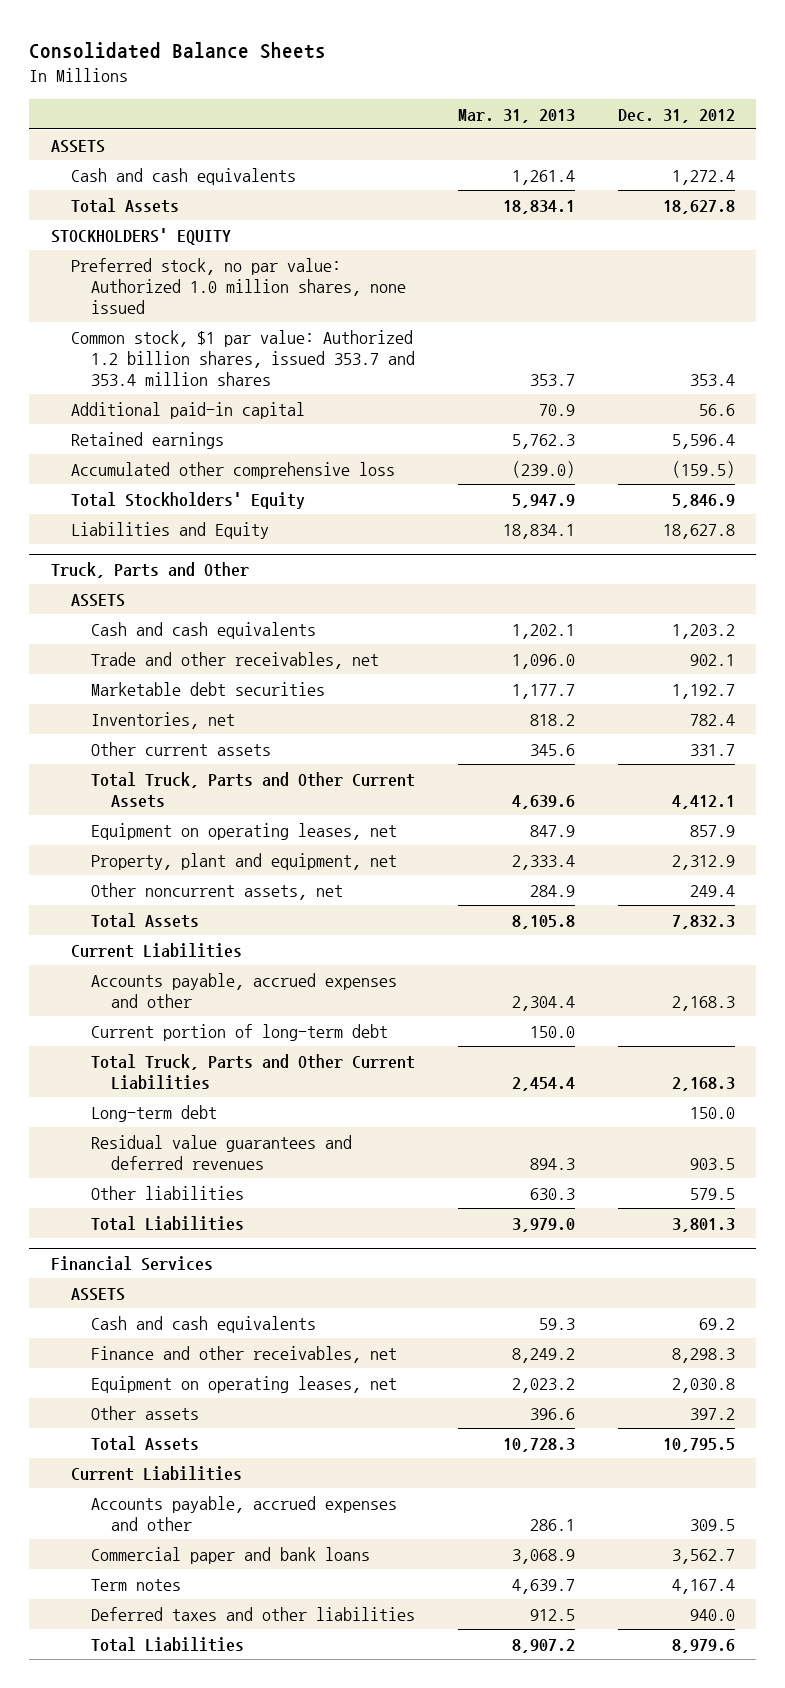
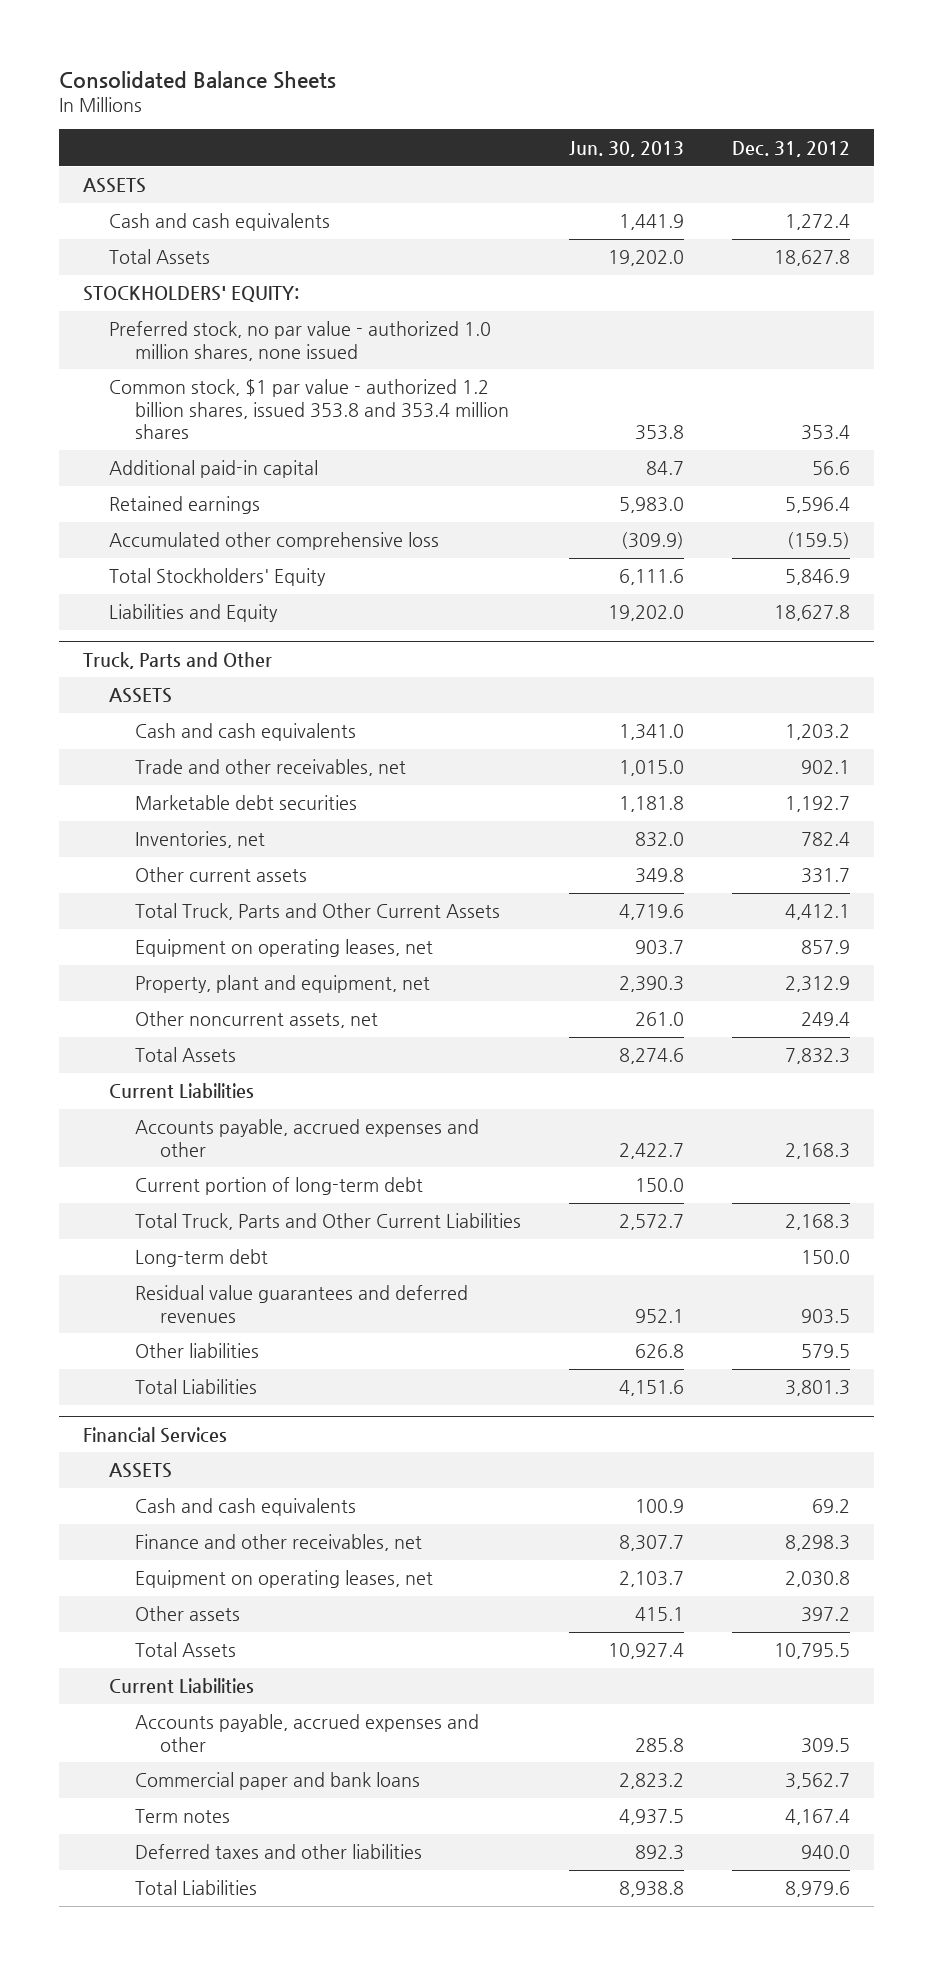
- | Mar. 31, 2013 | Dec. 31, 2012
+ | Jun. 30, 2013 | Dec. 31, 2012
- STOCKHOLDERS' EQUITY
- Preferred stock, no par value: Authorized 1.0 million shares, none issued
- Common stock, $1 par value: Authorized 1.2 billion shares, issued 353.7 and 353.4 million shares | 353.7 | 353.4
+ STOCKHOLDERS' EQUITY:
+ Preferred stock, no par value - authorized 1.0 million shares, none issued
+ Common stock, $1 par value - authorized 1.2 billion shares, issued 353.8 and 353.4 million shares | 353.8 | 353.4

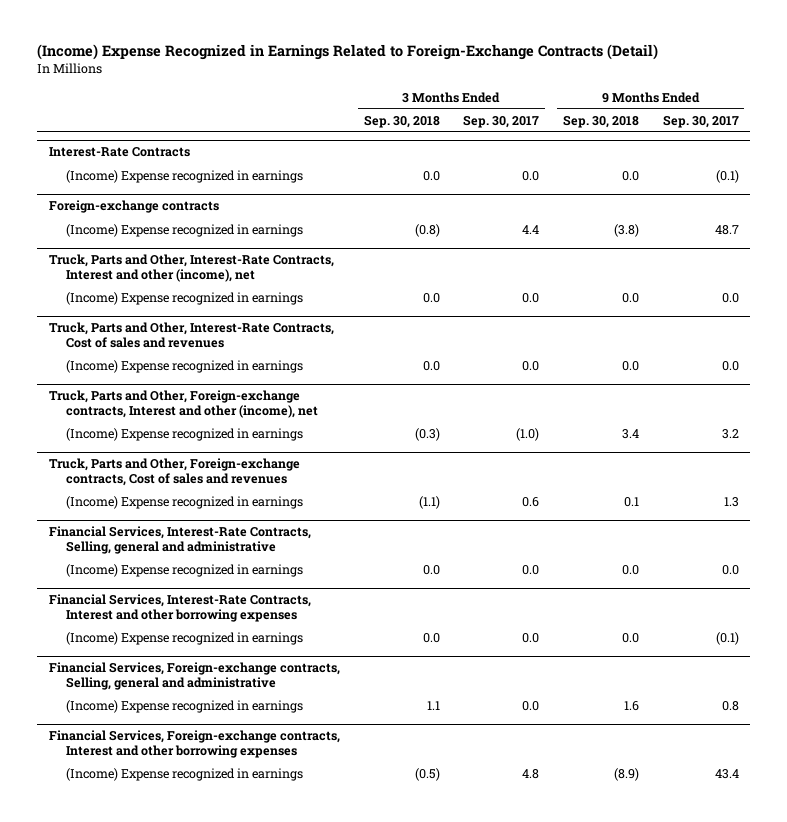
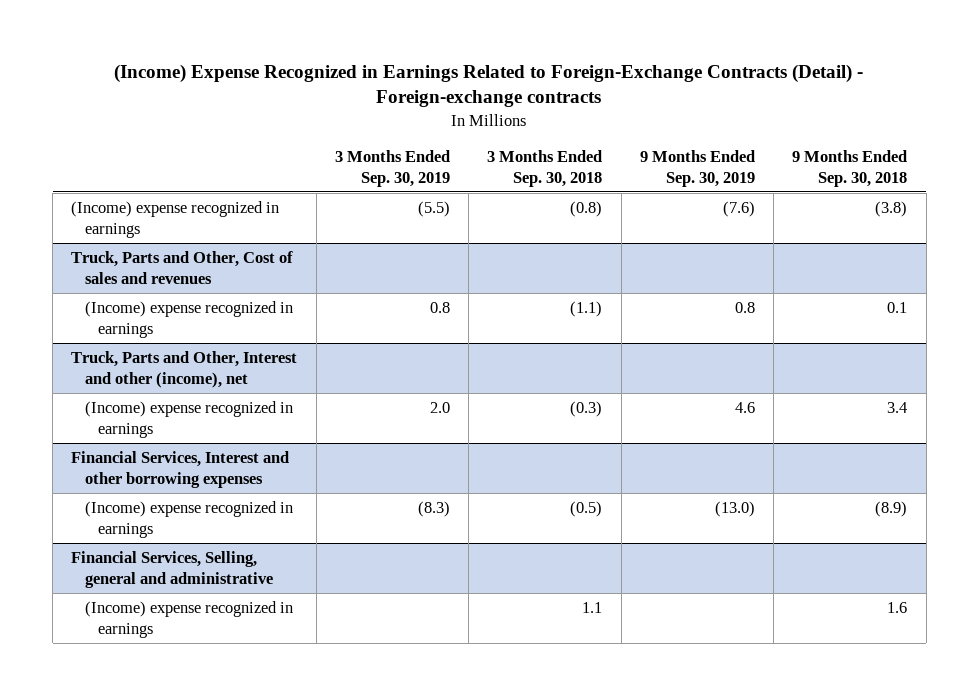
- (Income) Expense Recognized in Earnings Related to Foreign-Exchange Contracts (Detail)
+ (Income) Expense Recognized in Earnings Related to Foreign-Exchange Contracts (Detail) - Foreign-exchange contracts
- | 3 Months Ended Sep. 30, 2018 | 3 Months Ended Sep. 30, 2017 | 9 Months Ended Sep. 30, 2018 | 9 Months Ended Sep. 30, 2017
+ | 3 Months Ended Sep. 30, 2019 | 3 Months Ended Sep. 30, 2018 | 9 Months Ended Sep. 30, 2019 | 9 Months Ended Sep. 30, 2018
- Interest-Rate Contracts
- (Income) Expense recognized in earnings | 0.0 | 0.0 | 0.0 | (0.1)
- Foreign-exchange contracts
- (Income) Expense recognized in earnings | (0.8) | 4.4 | (3.8) | 48.7
- Truck, Parts and Other, Interest-Rate Contracts, Interest and other (income), net
- (Income) Expense recognized in earnings | 0.0 | 0.0 | 0.0 | 0.0
- Truck, Parts and Other, Interest-Rate Contracts, Cost of sales and revenues
- (Income) Expense recognized in earnings | 0.0 | 0.0 | 0.0 | 0.0
- Truck, Parts and Other, Foreign-exchange contracts, Interest and other (income), net
- (Income) Expense recognized in earnings | (0.3) | (1.0) | 3.4 | 3.2
- Truck, Parts and Other, Foreign-exchange contracts, Cost of sales and revenues
- (Income) Expense recognized in earnings | (1.1) | 0.6 | 0.1 | 1.3
- Financial Services, Interest-Rate Contracts, Selling, general and administrative
- (Income) Expense recognized in earnings | 0.0 | 0.0 | 0.0 | 0.0
- Financial Services, Interest-Rate Contracts, Interest and other borrowing expenses
- (Income) Expense recognized in earnings | 0.0 | 0.0 | 0.0 | (0.1)
- Financial Services, Foreign-exchange contracts, Selling, general and administrative
- (Income) Expense recognized in earnings | 1.1 | 0.0 | 1.6 | 0.8
- Financial Services, Foreign-exchange contracts, Interest and other borrowing expenses
- (Income) Expense recognized in earnings | (0.5) | 4.8 | (8.9) | 43.4
+ (Income) expense recognized in earnings | (5.5) | (0.8) | (7.6) | (3.8)
+ Truck, Parts and Other, Cost of sales and revenues
+ (Income) expense recognized in earnings | 0.8 | (1.1) | 0.8 | 0.1
+ Truck, Parts and Other, Interest and other (income), net
+ (Income) expense recognized in earnings | 2.0 | (0.3) | 4.6 | 3.4
+ Financial Services, Interest and other borrowing expenses
+ (Income) expense recognized in earnings | (8.3) | (0.5) | (13.0) | (8.9)
+ Financial Services, Selling, general and administrative
+ (Income) expense recognized in earnings | | 1.1 | | 1.6

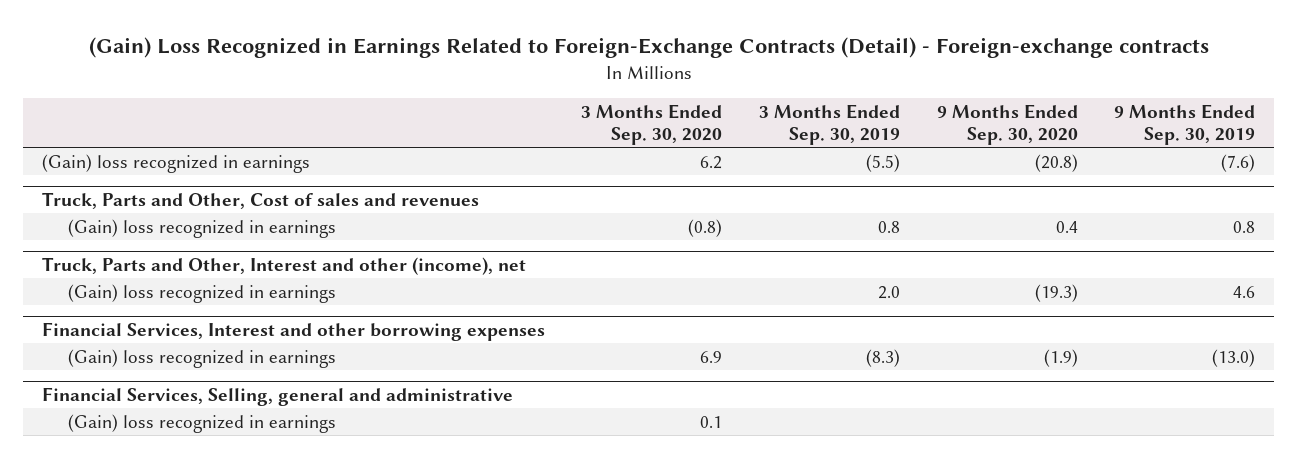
- (Income) Expense Recognized in Earnings Related to Foreign-Exchange Contracts (Detail) - Foreign-exchange contracts
+ (Gain) Loss Recognized in Earnings Related to Foreign-Exchange Contracts (Detail) - Foreign-exchange contracts
- | 3 Months Ended Sep. 30, 2019 | 3 Months Ended Sep. 30, 2018 | 9 Months Ended Sep. 30, 2019 | 9 Months Ended Sep. 30, 2018
+ | 3 Months Ended Sep. 30, 2020 | 3 Months Ended Sep. 30, 2019 | 9 Months Ended Sep. 30, 2020 | 9 Months Ended Sep. 30, 2019
- (Income) expense recognized in earnings | (5.5) | (0.8) | (7.6) | (3.8)
+ (Gain) loss recognized in earnings | 6.2 | (5.5) | (20.8) | (7.6)
@ Truck, Parts and Other, Cost of sales and revenues
- (Income) expense recognized in earnings | 0.8 | (1.1) | 0.8 | 0.1
+ (Gain) loss recognized in earnings | (0.8) | 0.8 | 0.4 | 0.8
@ Truck, Parts and Other, Interest and other (income), net
- (Income) expense recognized in earnings | 2.0 | (0.3) | 4.6 | 3.4
+ (Gain) loss recognized in earnings | | 2.0 | (19.3) | 4.6
@ Financial Services, Interest and other borrowing expenses
- (Income) expense recognized in earnings | (8.3) | (0.5) | (13.0) | (8.9)
+ (Gain) loss recognized in earnings | 6.9 | (8.3) | (1.9) | (13.0)
@ Financial Services, Selling, general and administrative
- (Income) expense recognized in earnings | | 1.1 | | 1.6
+ (Gain) loss recognized in earnings | 0.1 | | |

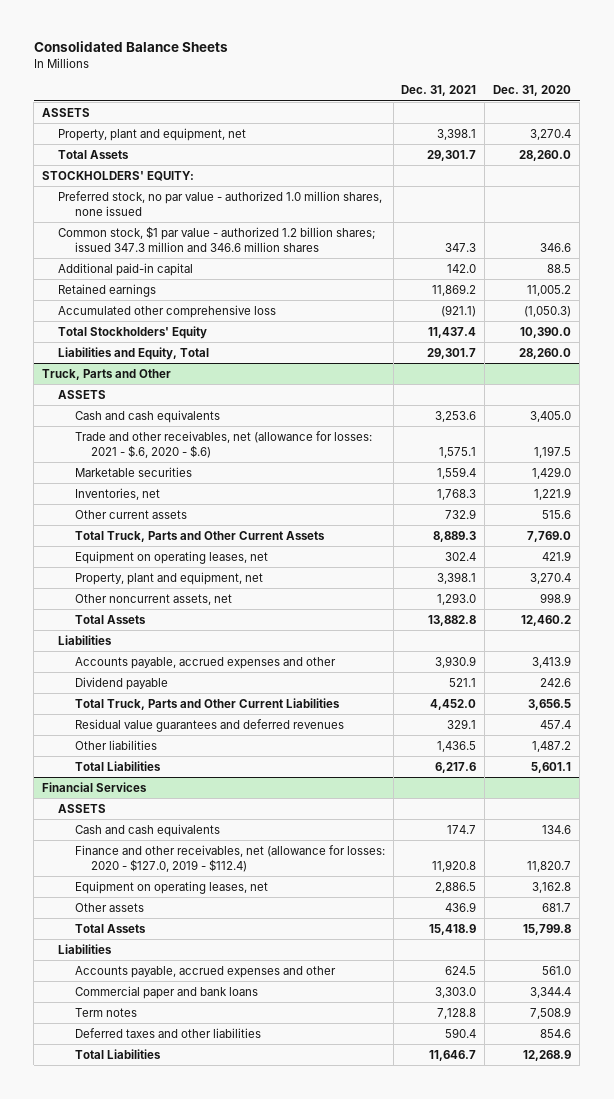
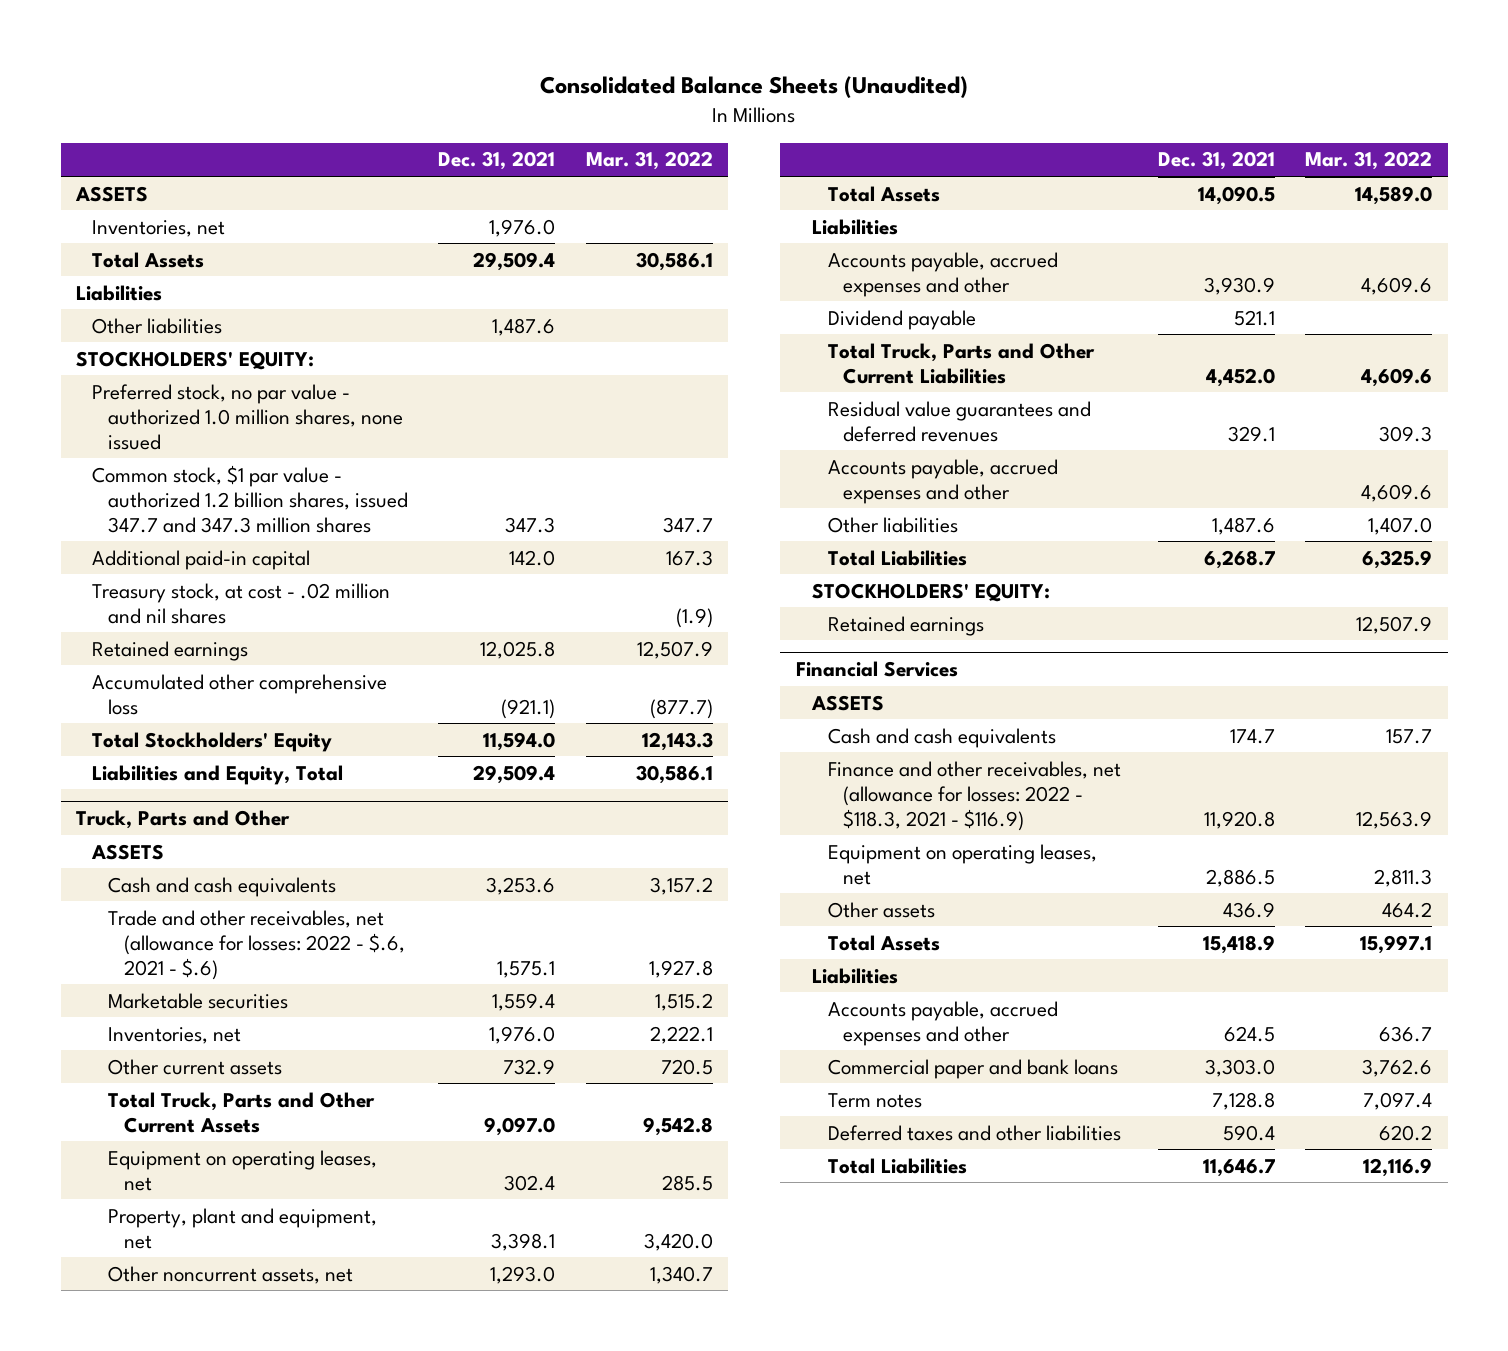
- Consolidated Balance Sheets
+ Consolidated Balance Sheets (Unaudited)
- | Dec. 31, 2021 | Dec. 31, 2020
+ | Dec. 31, 2021 | Mar. 31, 2022
- Property, plant and equipment, net | 3,398.1 | 3,270.4
- Total Assets | 29,301.7 | 28,260.0
+ Inventories, net | 1,976.0 |
+ Total Assets | 29,509.4 | 30,586.1
+ Liabilities
+ Other liabilities | 1,487.6 |
- Common stock, $1 par value - authorized 1.2 billion shares; issued 347.3 million and 346.6 million shares | 347.3 | 346.6
+ Common stock, $1 par value - authorized 1.2 billion shares, issued 347.7 and 347.3 million shares | 347.3 | 347.7
- Retained earnings | 11,869.2 | 11,005.2
+ Treasury stock, at cost - .02 million and nil shares | | (1.9)
+ Retained earnings | 12,025.8 | 12,507.9
- Total Stockholders' Equity | 11,437.4 | 10,390.0
- Liabilities and Equity, Total | 29,301.7 | 28,260.0
+ Total Stockholders' Equity | 11,594.0 | 12,143.3
+ Liabilities and Equity, Total | 29,509.4 | 30,586.1
@ Truck, Parts and Other
- Trade and other receivables, net (allowance for losses: 2021 - $.6, 2020 - $.6) | 1,575.1 | 1,197.5
+ Trade and other receivables, net (allowance for losses: 2022 - $.6, 2021 - $.6) | 1,575.1 | 1,927.8
- Inventories, net | 1,768.3 | 1,221.9
+ Inventories, net | 1,976.0 | 2,222.1
- Total Truck, Parts and Other Current Assets | 8,889.3 | 7,769.0
+ Total Truck, Parts and Other Current Assets | 9,097.0 | 9,542.8
- Total Assets | 13,882.8 | 12,460.2
+ Total Assets | 14,090.5 | 14,589.0
- Other liabilities | 1,436.5 | 1,487.2
- Total Liabilities | 6,217.6 | 5,601.1
+ Accounts payable, accrued expenses and other | | 4,609.6
+ Other liabilities | 1,487.6 | 1,407.0
+ Total Liabilities | 6,268.7 | 6,325.9
+ STOCKHOLDERS' EQUITY:
+ Retained earnings | | 12,507.9
@ Financial Services
- Finance and other receivables, net (allowance for losses: 2020 - $127.0, 2019 - $112.4) | 11,920.8 | 11,820.7
+ Finance and other receivables, net (allowance for losses: 2022 - $118.3, 2021 - $116.9) | 11,920.8 | 12,563.9

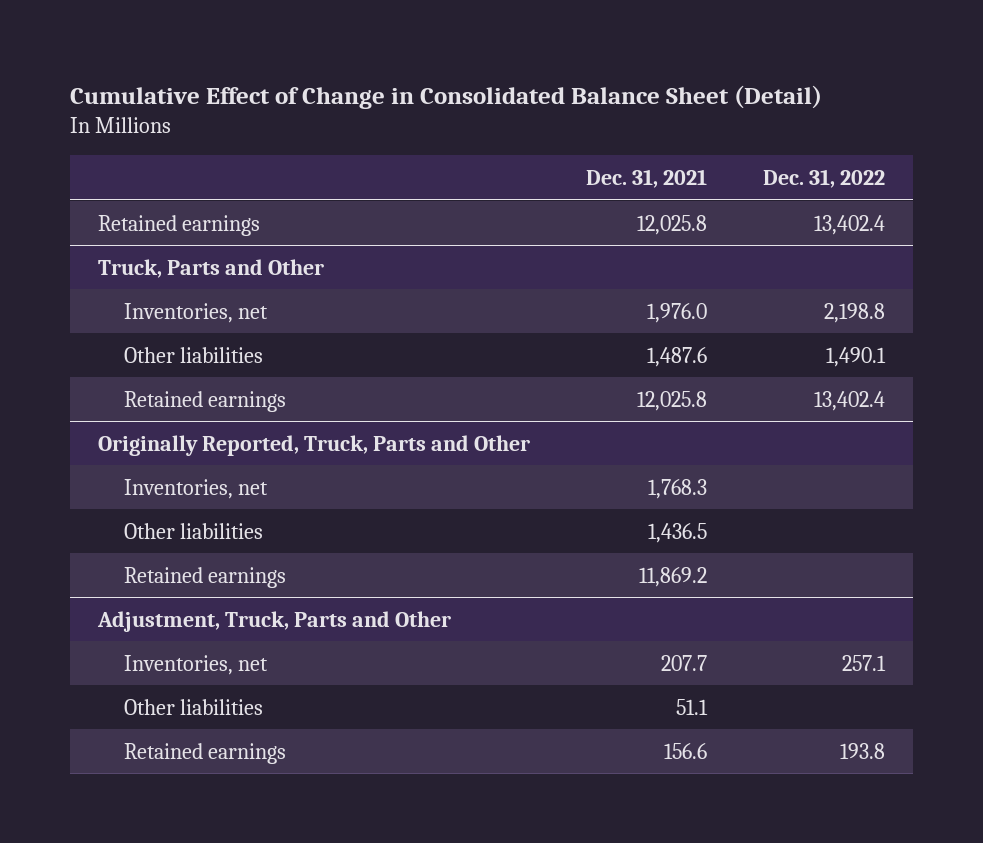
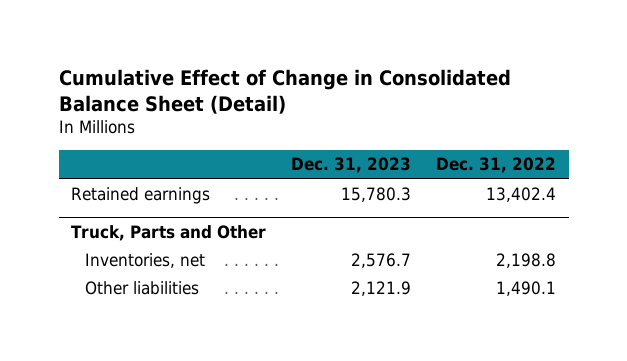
- | Dec. 31, 2021 | Dec. 31, 2022
+ | Dec. 31, 2023 | Dec. 31, 2022
@ Truck, Parts and Other
- Retained earnings | 12,025.8 | 13,402.4
- Originally Reported, Truck, Parts and Other
- Inventories, net | 1,768.3 |
- Other liabilities | 1,436.5 |
- Retained earnings | 11,869.2 |
- Adjustment, Truck, Parts and Other
- Inventories, net | 207.7 | 257.1
- Other liabilities | 51.1 |
- Retained earnings | 156.6 | 193.8

